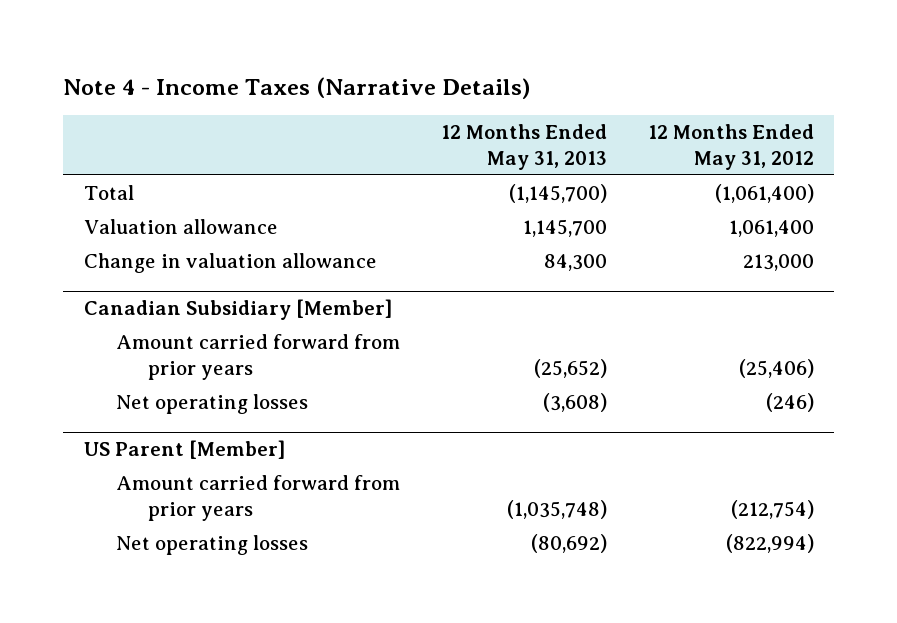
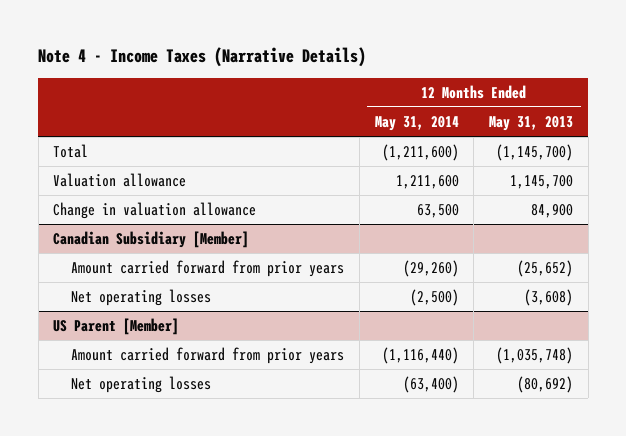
- | 12 Months Ended May 31, 2013 | 12 Months Ended May 31, 2012
+ | 12 Months Ended May 31, 2014 | 12 Months Ended May 31, 2013
- Change in valuation allowance | 84,300 | 213,000
+ Change in valuation allowance | 63,500 | 84,900

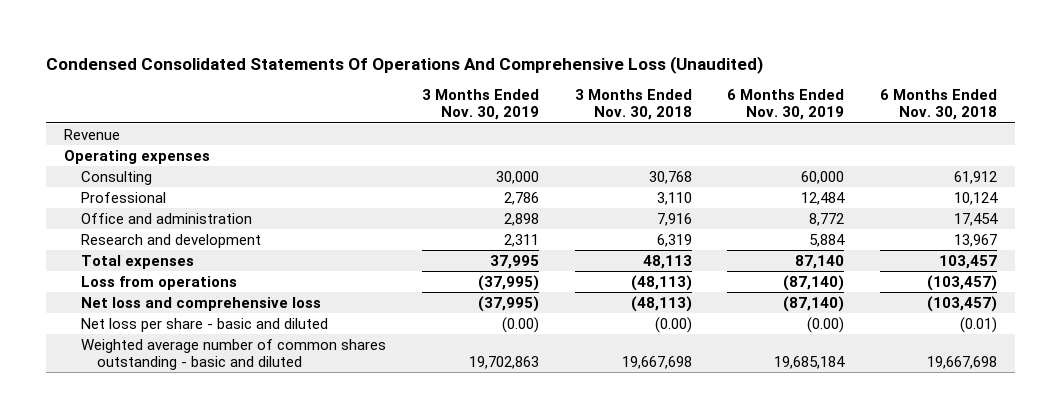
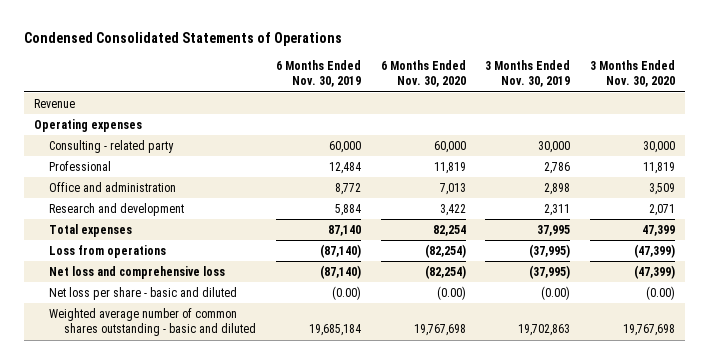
- Condensed Consolidated Statements Of Operations And Comprehensive Loss (Unaudited)
+ Condensed Consolidated Statements of Operations
- | 3 Months Ended Nov. 30, 2019 | 3 Months Ended Nov. 30, 2018 | 6 Months Ended Nov. 30, 2019 | 6 Months Ended Nov. 30, 2018
+ | 6 Months Ended Nov. 30, 2019 | 6 Months Ended Nov. 30, 2020 | 3 Months Ended Nov. 30, 2019 | 3 Months Ended Nov. 30, 2020
- Consulting | 30,000 | 30,768 | 60,000 | 61,912
+ Consulting - related party | 60,000 | 60,000 | 30,000 | 30,000

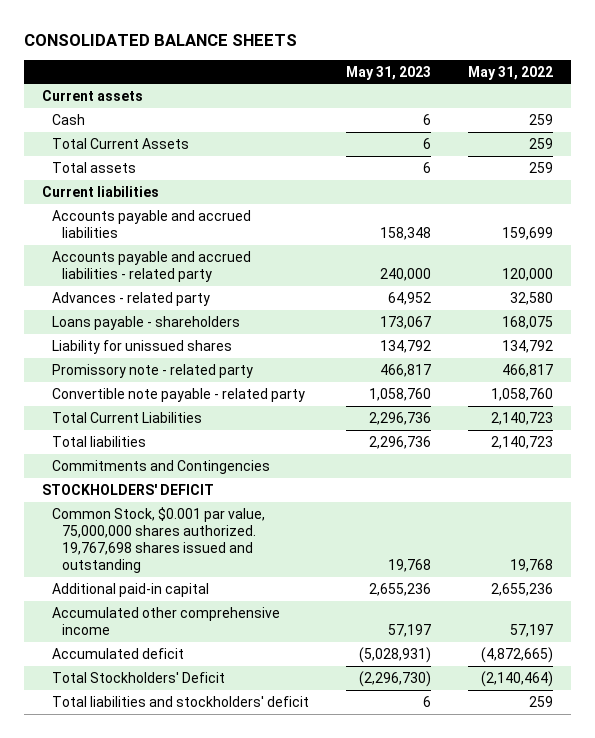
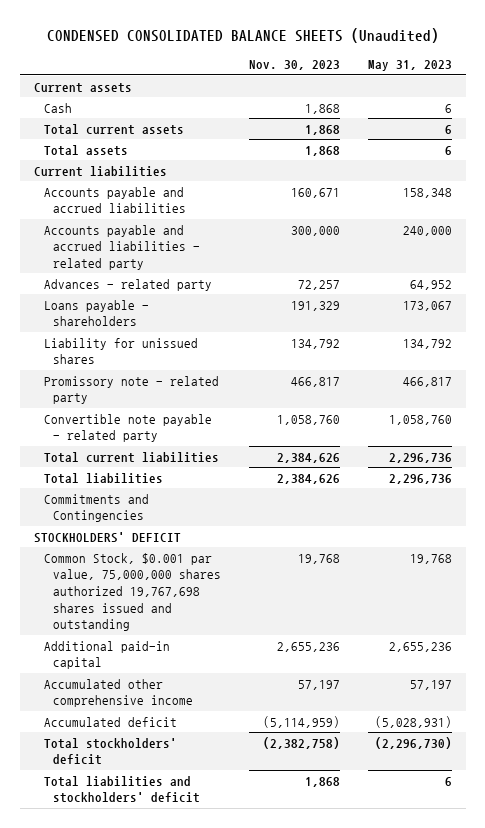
- CONSOLIDATED BALANCE SHEETS
+ CONDENSED CONSOLIDATED BALANCE SHEETS (Unaudited)
- | May 31, 2023 | May 31, 2022
+ | Nov. 30, 2023 | May 31, 2023
- Total Current Assets | 6 | 259
+ Total current assets | 1,868 | 6
- Total Current Liabilities | 2,296,736 | 2,140,723
+ Total current liabilities | 2,384,626 | 2,296,736
- Common Stock, $0.001 par value, 75,000,000 shares authorized. 19,767,698 shares issued and outstanding | 19,768 | 19,768
+ Common Stock, $0.001 par value, 75,000,000 shares authorized 19,767,698 shares issued and outstanding | 19,768 | 19,768
- Total Stockholders' Deficit | (2,296,730) | (2,140,464)
+ Total stockholders' deficit | (2,382,758) | (2,296,730)

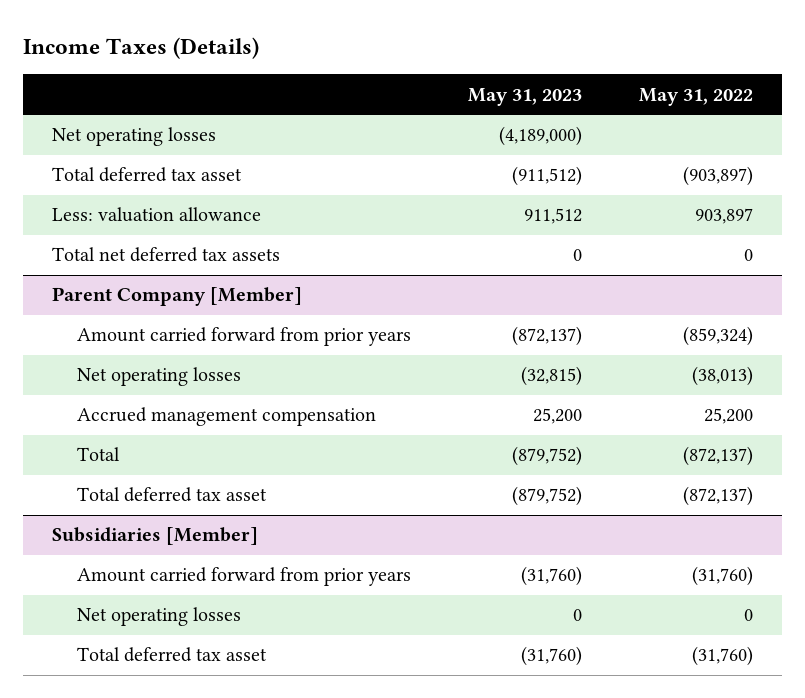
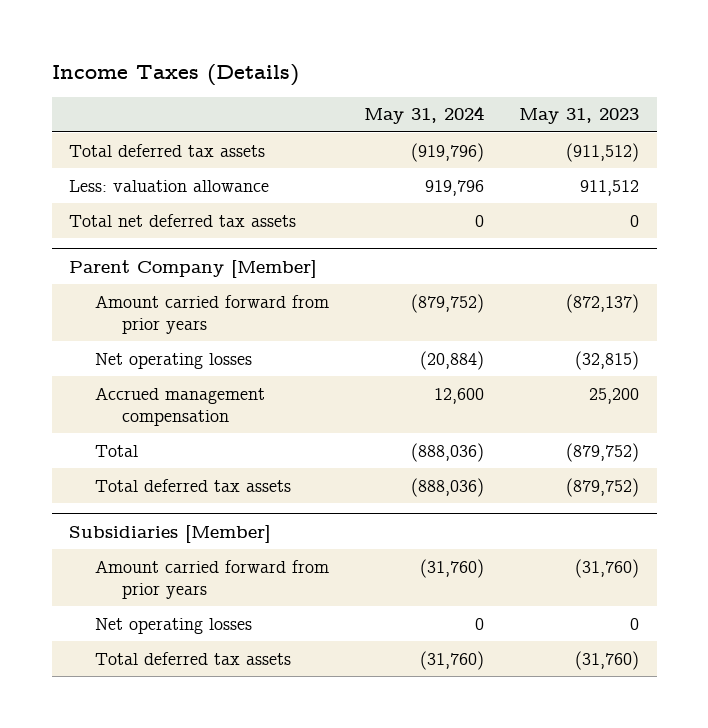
- | May 31, 2023 | May 31, 2022
+ | May 31, 2024 | May 31, 2023
- Net operating losses | (4,189,000) |
- Total deferred tax asset | (911,512) | (903,897)
+ Total deferred tax assets | (919,796) | (911,512)
@ Parent Company [Member]
- Total deferred tax asset | (879,752) | (872,137)
+ Total deferred tax assets | (888,036) | (879,752)
@ Subsidiaries [Member]
- Total deferred tax asset | (31,760) | (31,760)
+ Total deferred tax assets | (31,760) | (31,760)

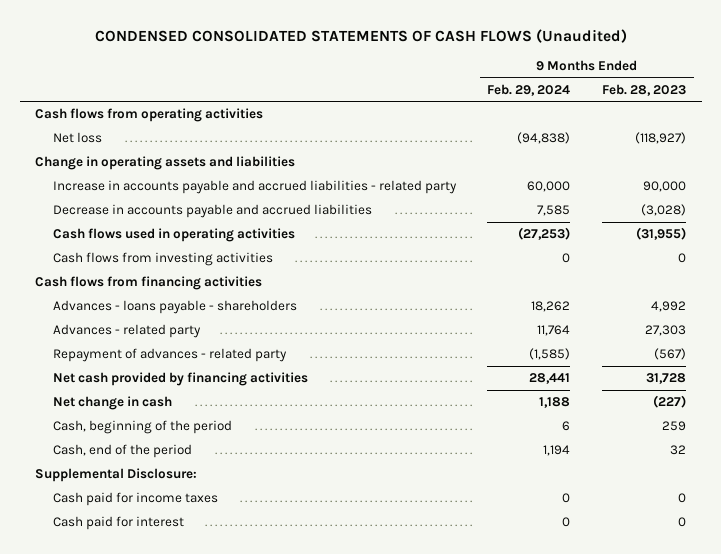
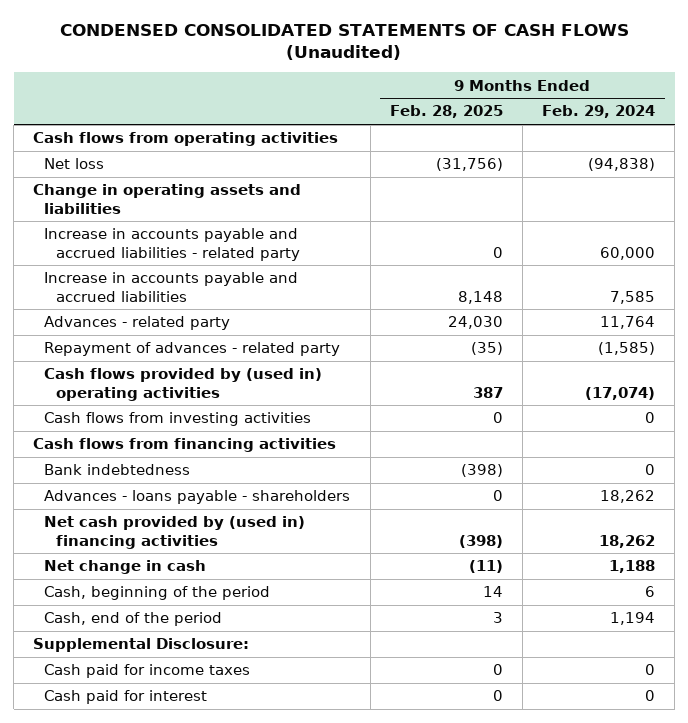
- | 9 Months Ended Feb. 29, 2024 | 9 Months Ended Feb. 28, 2023
+ | 9 Months Ended Feb. 28, 2025 | 9 Months Ended Feb. 29, 2024
- Decrease in accounts payable and accrued liabilities | 7,585 | (3,028)
- Cash flows used in operating activities | (27,253) | (31,955)
+ Increase in accounts payable and accrued liabilities | 8,148 | 7,585
moved up: Advances - related party | 24,030 | 11,764
moved up: Repayment of advances - related party | (35) | (1,585)
+ Cash flows provided by (used in) operating activities | 387 | (17,074)
+ Bank indebtedness | (398) | 0
- Net cash provided by financing activities | 28,441 | 31,728
+ Net cash provided by (used in) financing activities | (398) | 18,262

